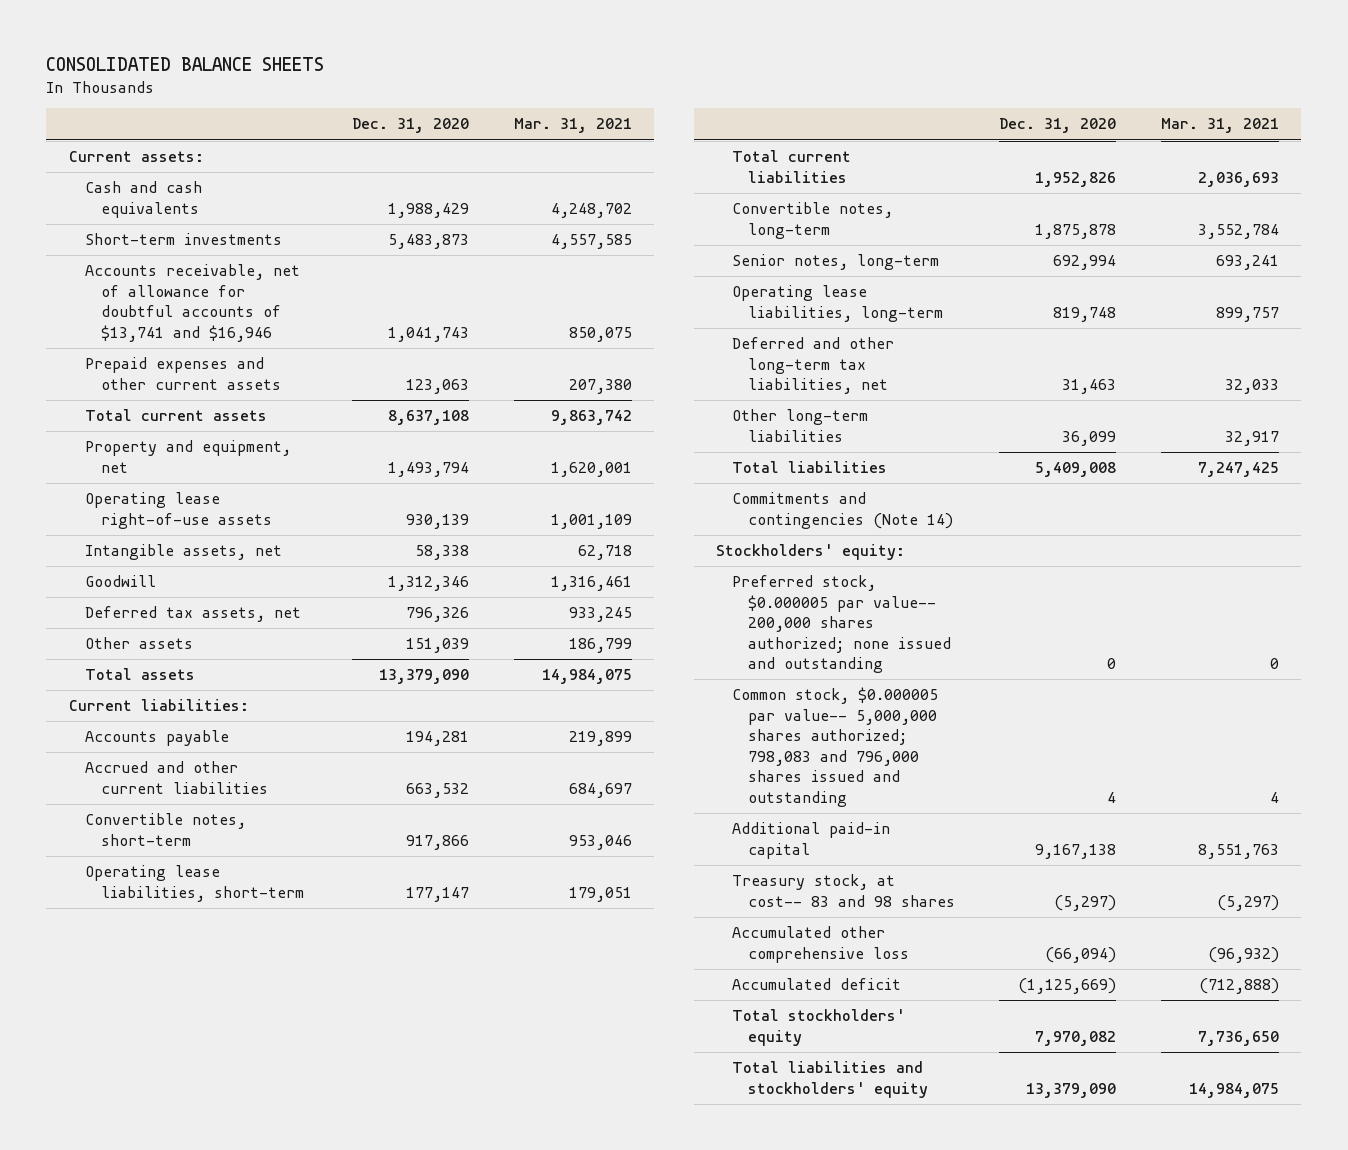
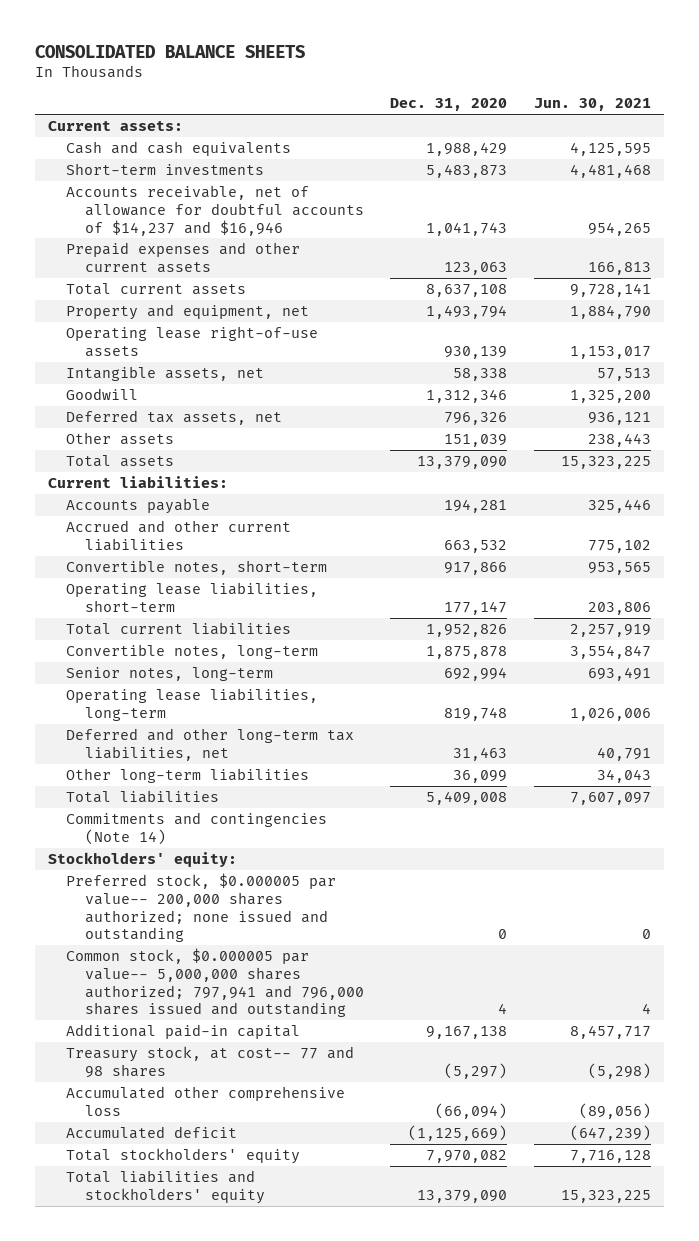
- | Dec. 31, 2020 | Mar. 31, 2021
+ | Dec. 31, 2020 | Jun. 30, 2021
- Accounts receivable, net of allowance for doubtful accounts of $13,741 and $16,946 | 1,041,743 | 850,075
+ Accounts receivable, net of allowance for doubtful accounts of $14,237 and $16,946 | 1,041,743 | 954,265
- Common stock, $0.000005 par value-- 5,000,000 shares authorized; 798,083 and 796,000 shares issued and outstanding | 4 | 4
+ Common stock, $0.000005 par value-- 5,000,000 shares authorized; 797,941 and 796,000 shares issued and outstanding | 4 | 4
- Treasury stock, at cost-- 83 and 98 shares | (5,297) | (5,297)
+ Treasury stock, at cost-- 77 and 98 shares | (5,297) | (5,298)

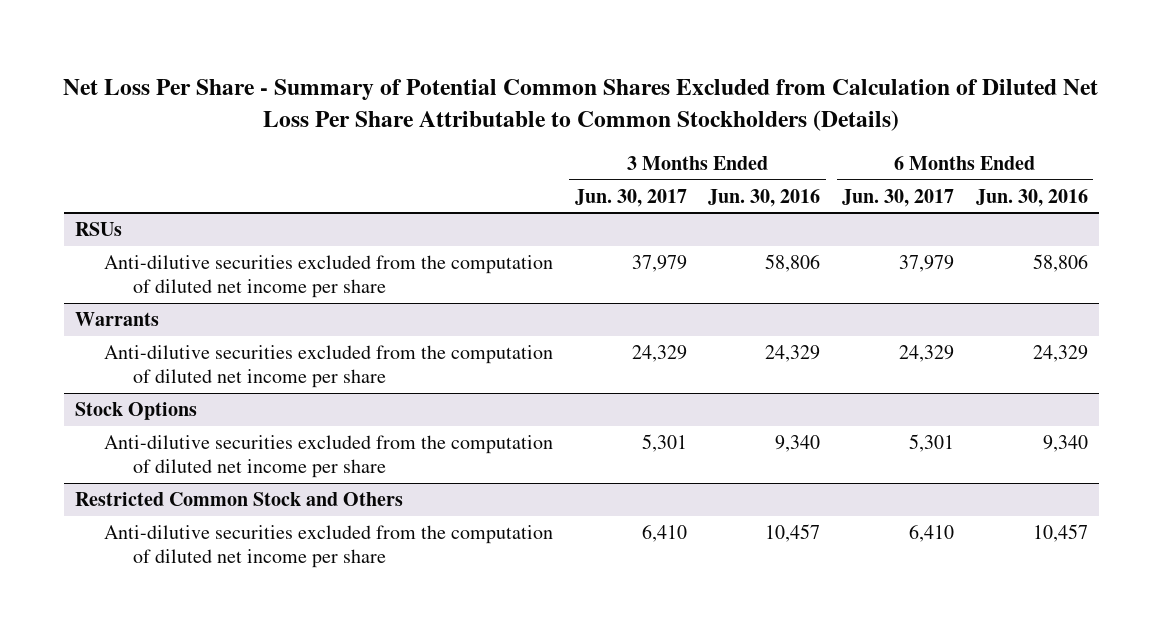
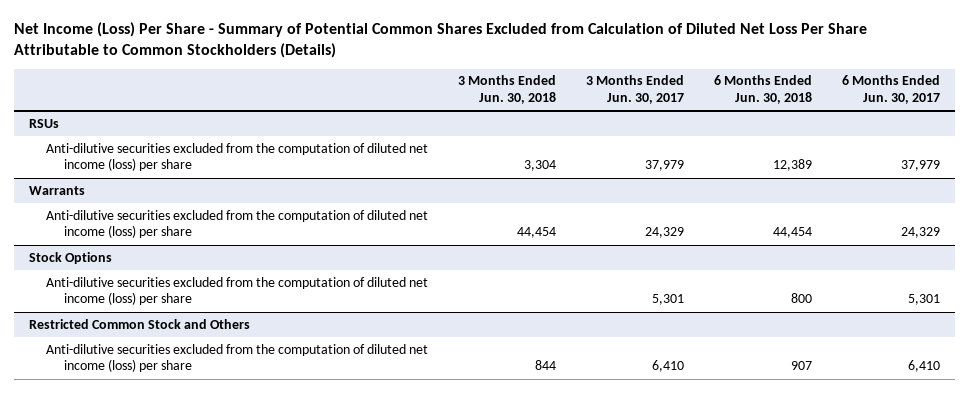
- Net Loss Per Share - Summary of Potential Common Shares Excluded from Calculation of Diluted Net Loss Per Share Attributable to Common Stockholders (Details)
+ Net Income (Loss) Per Share - Summary of Potential Common Shares Excluded from Calculation of Diluted Net Loss Per Share Attributable to Common Stockholders (Details)
- | 3 Months Ended Jun. 30, 2017 | 3 Months Ended Jun. 30, 2016 | 6 Months Ended Jun. 30, 2017 | 6 Months Ended Jun. 30, 2016
+ | 3 Months Ended Jun. 30, 2018 | 3 Months Ended Jun. 30, 2017 | 6 Months Ended Jun. 30, 2018 | 6 Months Ended Jun. 30, 2017
@ RSUs
- Anti-dilutive securities excluded from the computation of diluted net income per share | 37,979 | 58,806 | 37,979 | 58,806
+ Anti-dilutive securities excluded from the computation of diluted net income (loss) per share | 3,304 | 37,979 | 12,389 | 37,979
@ Warrants
- Anti-dilutive securities excluded from the computation of diluted net income per share | 24,329 | 24,329 | 24,329 | 24,329
+ Anti-dilutive securities excluded from the computation of diluted net income (loss) per share | 44,454 | 24,329 | 44,454 | 24,329
@ Stock Options
- Anti-dilutive securities excluded from the computation of diluted net income per share | 5,301 | 9,340 | 5,301 | 9,340
+ Anti-dilutive securities excluded from the computation of diluted net income (loss) per share | | 5,301 | 800 | 5,301
@ Restricted Common Stock and Others
- Anti-dilutive securities excluded from the computation of diluted net income per share | 6,410 | 10,457 | 6,410 | 10,457
+ Anti-dilutive securities excluded from the computation of diluted net income (loss) per share | 844 | 6,410 | 907 | 6,410

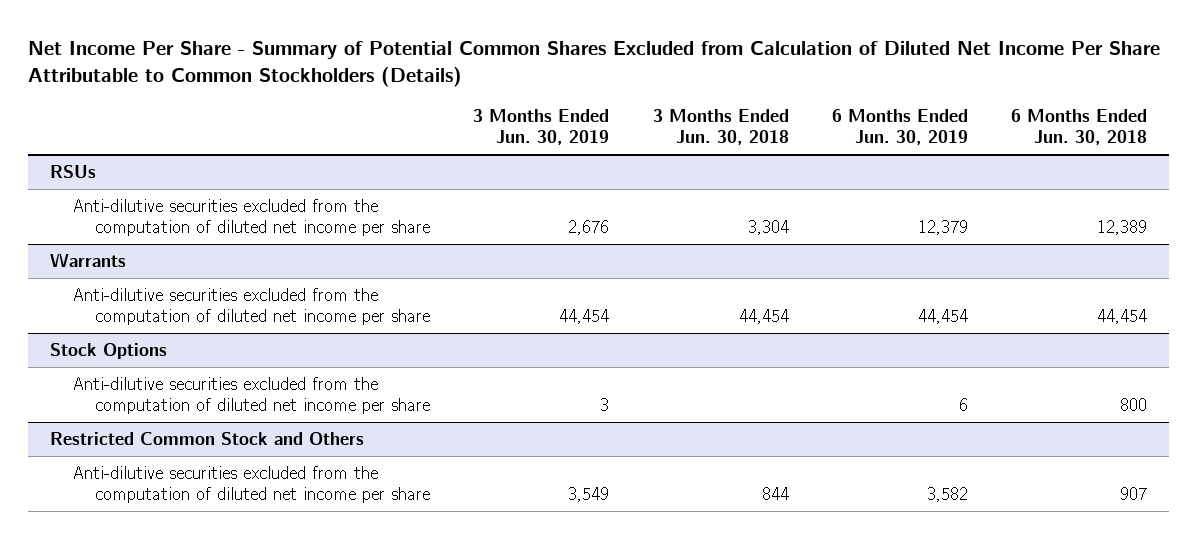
- Net Income (Loss) Per Share - Summary of Potential Common Shares Excluded from Calculation of Diluted Net Loss Per Share Attributable to Common Stockholders (Details)
+ Net Income Per Share - Summary of Potential Common Shares Excluded from Calculation of Diluted Net Income Per Share Attributable to Common Stockholders (Details)
- | 3 Months Ended Jun. 30, 2018 | 3 Months Ended Jun. 30, 2017 | 6 Months Ended Jun. 30, 2018 | 6 Months Ended Jun. 30, 2017
+ | 3 Months Ended Jun. 30, 2019 | 3 Months Ended Jun. 30, 2018 | 6 Months Ended Jun. 30, 2019 | 6 Months Ended Jun. 30, 2018
@ RSUs
- Anti-dilutive securities excluded from the computation of diluted net income (loss) per share | 3,304 | 37,979 | 12,389 | 37,979
+ Anti-dilutive securities excluded from the computation of diluted net income per share | 2,676 | 3,304 | 12,379 | 12,389
@ Warrants
- Anti-dilutive securities excluded from the computation of diluted net income (loss) per share | 44,454 | 24,329 | 44,454 | 24,329
+ Anti-dilutive securities excluded from the computation of diluted net income per share | 44,454 | 44,454 | 44,454 | 44,454
@ Stock Options
- Anti-dilutive securities excluded from the computation of diluted net income (loss) per share | | 5,301 | 800 | 5,301
+ Anti-dilutive securities excluded from the computation of diluted net income per share | 3 | | 6 | 800
@ Restricted Common Stock and Others
- Anti-dilutive securities excluded from the computation of diluted net income (loss) per share | 844 | 6,410 | 907 | 6,410
+ Anti-dilutive securities excluded from the computation of diluted net income per share | 3,549 | 844 | 3,582 | 907

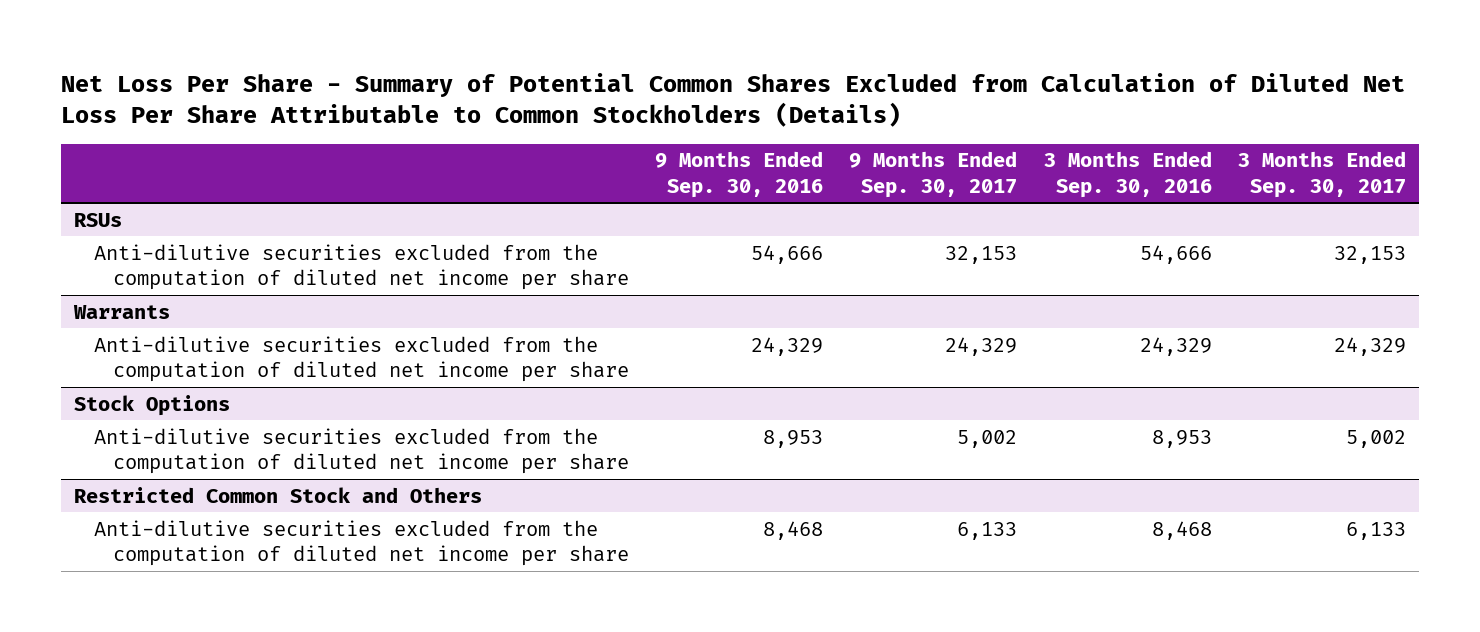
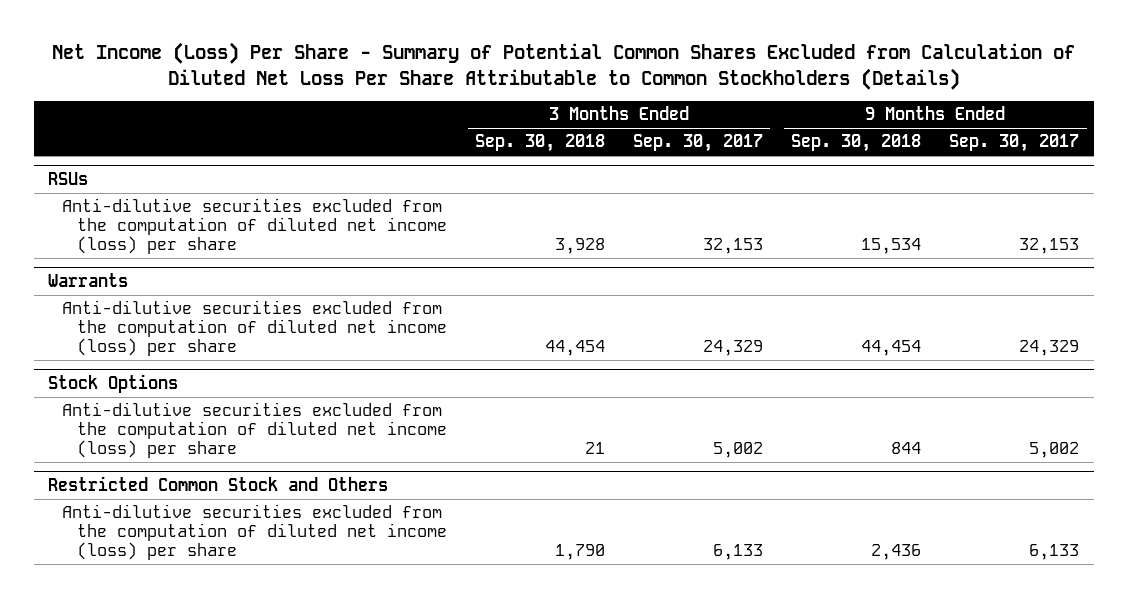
- Net Loss Per Share - Summary of Potential Common Shares Excluded from Calculation of Diluted Net Loss Per Share Attributable to Common Stockholders (Details)
+ Net Income (Loss) Per Share - Summary of Potential Common Shares Excluded from Calculation of Diluted Net Loss Per Share Attributable to Common Stockholders (Details)
- | 9 Months Ended Sep. 30, 2016 | 9 Months Ended Sep. 30, 2017 | 3 Months Ended Sep. 30, 2016 | 3 Months Ended Sep. 30, 2017
+ | 3 Months Ended Sep. 30, 2018 | 3 Months Ended Sep. 30, 2017 | 9 Months Ended Sep. 30, 2018 | 9 Months Ended Sep. 30, 2017
@ RSUs
- Anti-dilutive securities excluded from the computation of diluted net income per share | 54,666 | 32,153 | 54,666 | 32,153
+ Anti-dilutive securities excluded from the computation of diluted net income (loss) per share | 3,928 | 32,153 | 15,534 | 32,153
@ Warrants
- Anti-dilutive securities excluded from the computation of diluted net income per share | 24,329 | 24,329 | 24,329 | 24,329
+ Anti-dilutive securities excluded from the computation of diluted net income (loss) per share | 44,454 | 24,329 | 44,454 | 24,329
@ Stock Options
- Anti-dilutive securities excluded from the computation of diluted net income per share | 8,953 | 5,002 | 8,953 | 5,002
+ Anti-dilutive securities excluded from the computation of diluted net income (loss) per share | 21 | 5,002 | 844 | 5,002
@ Restricted Common Stock and Others
- Anti-dilutive securities excluded from the computation of diluted net income per share | 8,468 | 6,133 | 8,468 | 6,133
+ Anti-dilutive securities excluded from the computation of diluted net income (loss) per share | 1,790 | 6,133 | 2,436 | 6,133

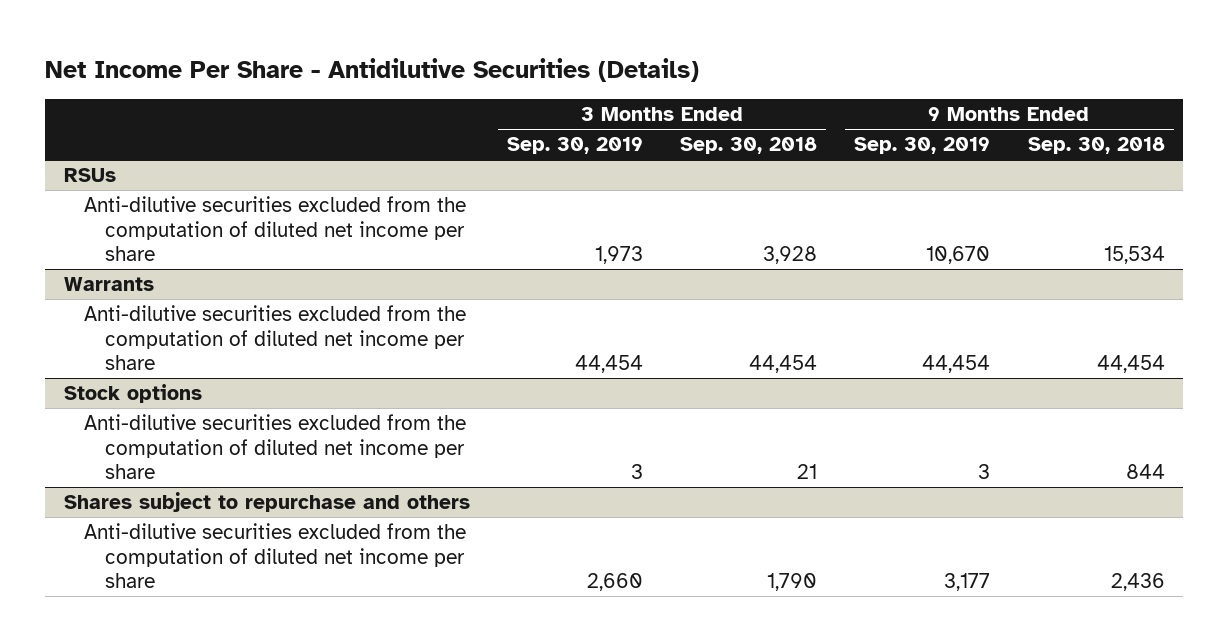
- Net Income (Loss) Per Share - Summary of Potential Common Shares Excluded from Calculation of Diluted Net Loss Per Share Attributable to Common Stockholders (Details)
+ Net Income Per Share - Antidilutive Securities (Details)
- | 3 Months Ended Sep. 30, 2018 | 3 Months Ended Sep. 30, 2017 | 9 Months Ended Sep. 30, 2018 | 9 Months Ended Sep. 30, 2017
+ | 3 Months Ended Sep. 30, 2019 | 3 Months Ended Sep. 30, 2018 | 9 Months Ended Sep. 30, 2019 | 9 Months Ended Sep. 30, 2018
@ RSUs
- Anti-dilutive securities excluded from the computation of diluted net income (loss) per share | 3,928 | 32,153 | 15,534 | 32,153
+ Anti-dilutive securities excluded from the computation of diluted net income per share | 1,973 | 3,928 | 10,670 | 15,534
@ Warrants
- Anti-dilutive securities excluded from the computation of diluted net income (loss) per share | 44,454 | 24,329 | 44,454 | 24,329
- Stock Options
- Anti-dilutive securities excluded from the computation of diluted net income (loss) per share | 21 | 5,002 | 844 | 5,002
- Restricted Common Stock and Others
- Anti-dilutive securities excluded from the computation of diluted net income (loss) per share | 1,790 | 6,133 | 2,436 | 6,133
@ Warrants
+ Anti-dilutive securities excluded from the computation of diluted net income per share | 44,454 | 44,454 | 44,454 | 44,454
+ Stock options
+ Anti-dilutive securities excluded from the computation of diluted net income per share | 3 | 21 | 3 | 844
+ Shares subject to repurchase and others
+ Anti-dilutive securities excluded from the computation of diluted net income per share | 2,660 | 1,790 | 3,177 | 2,436

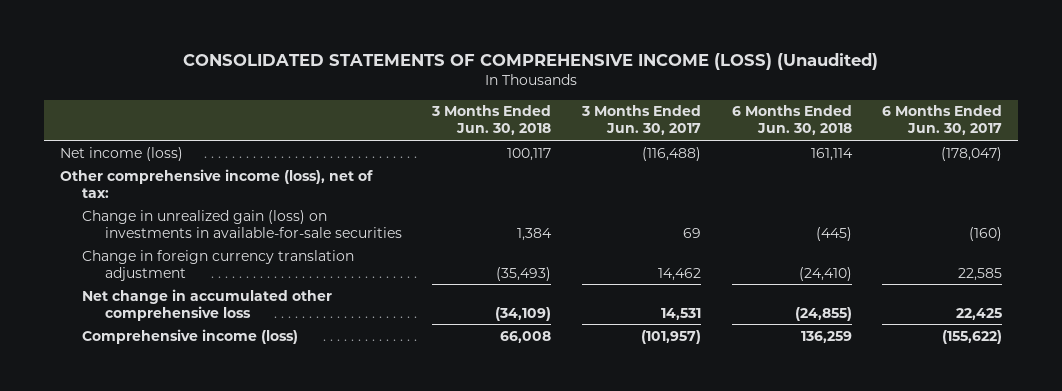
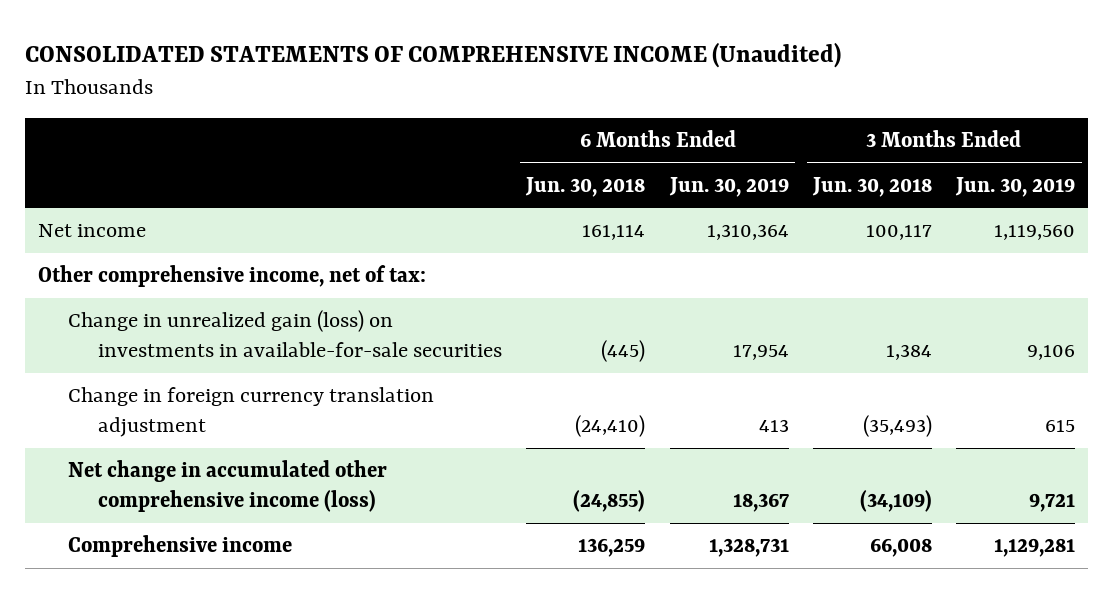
- CONSOLIDATED STATEMENTS OF COMPREHENSIVE INCOME (LOSS) (Unaudited)
+ CONSOLIDATED STATEMENTS OF COMPREHENSIVE INCOME (Unaudited)
- | 3 Months Ended Jun. 30, 2018 | 3 Months Ended Jun. 30, 2017 | 6 Months Ended Jun. 30, 2018 | 6 Months Ended Jun. 30, 2017
+ | 6 Months Ended Jun. 30, 2018 | 6 Months Ended Jun. 30, 2019 | 3 Months Ended Jun. 30, 2018 | 3 Months Ended Jun. 30, 2019
- Net income (loss) | 100,117 | (116,488) | 161,114 | (178,047)
- Other comprehensive income (loss), net of tax:
+ Net income | 161,114 | 1,310,364 | 100,117 | 1,119,560
+ Other comprehensive income, net of tax:
- Net change in accumulated other comprehensive loss | (34,109) | 14,531 | (24,855) | 22,425
- Comprehensive income (loss) | 66,008 | (101,957) | 136,259 | (155,622)
+ Net change in accumulated other comprehensive income (loss) | (24,855) | 18,367 | (34,109) | 9,721
+ Comprehensive income | 136,259 | 1,328,731 | 66,008 | 1,129,281

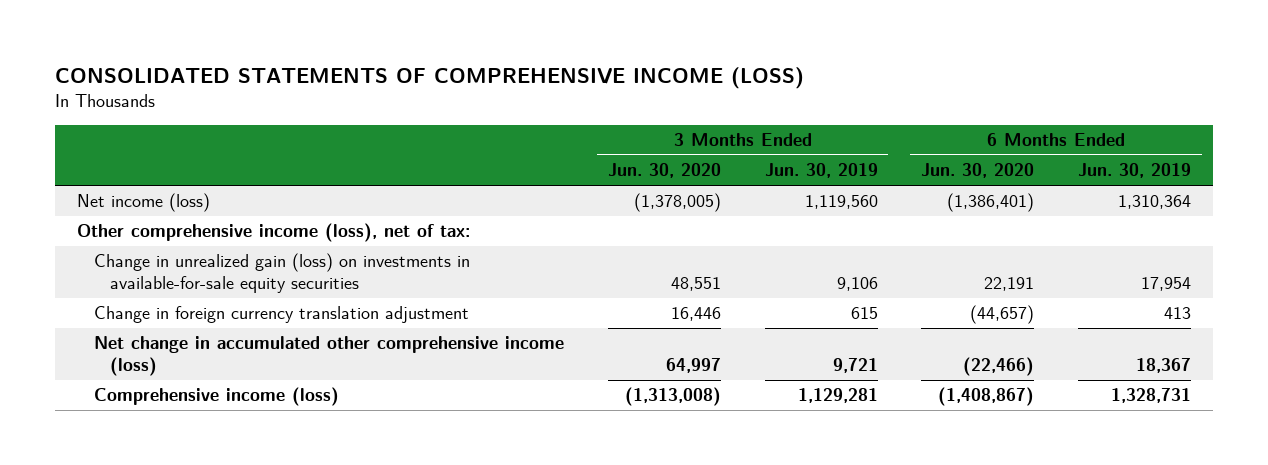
- CONSOLIDATED STATEMENTS OF COMPREHENSIVE INCOME (Unaudited)
+ CONSOLIDATED STATEMENTS OF COMPREHENSIVE INCOME (LOSS)
- | 6 Months Ended Jun. 30, 2018 | 6 Months Ended Jun. 30, 2019 | 3 Months Ended Jun. 30, 2018 | 3 Months Ended Jun. 30, 2019
+ | 3 Months Ended Jun. 30, 2020 | 3 Months Ended Jun. 30, 2019 | 6 Months Ended Jun. 30, 2020 | 6 Months Ended Jun. 30, 2019
- Net income | 161,114 | 1,310,364 | 100,117 | 1,119,560
- Other comprehensive income, net of tax:
- Change in unrealized gain (loss) on investments in available-for-sale securities | (445) | 17,954 | 1,384 | 9,106
+ Net income (loss) | (1,378,005) | 1,119,560 | (1,386,401) | 1,310,364
+ Other comprehensive income (loss), net of tax:
+ Change in unrealized gain (loss) on investments in available-for-sale equity securities | 48,551 | 9,106 | 22,191 | 17,954
- Comprehensive income | 136,259 | 1,328,731 | 66,008 | 1,129,281
+ Comprehensive income (loss) | (1,313,008) | 1,129,281 | (1,408,867) | 1,328,731

